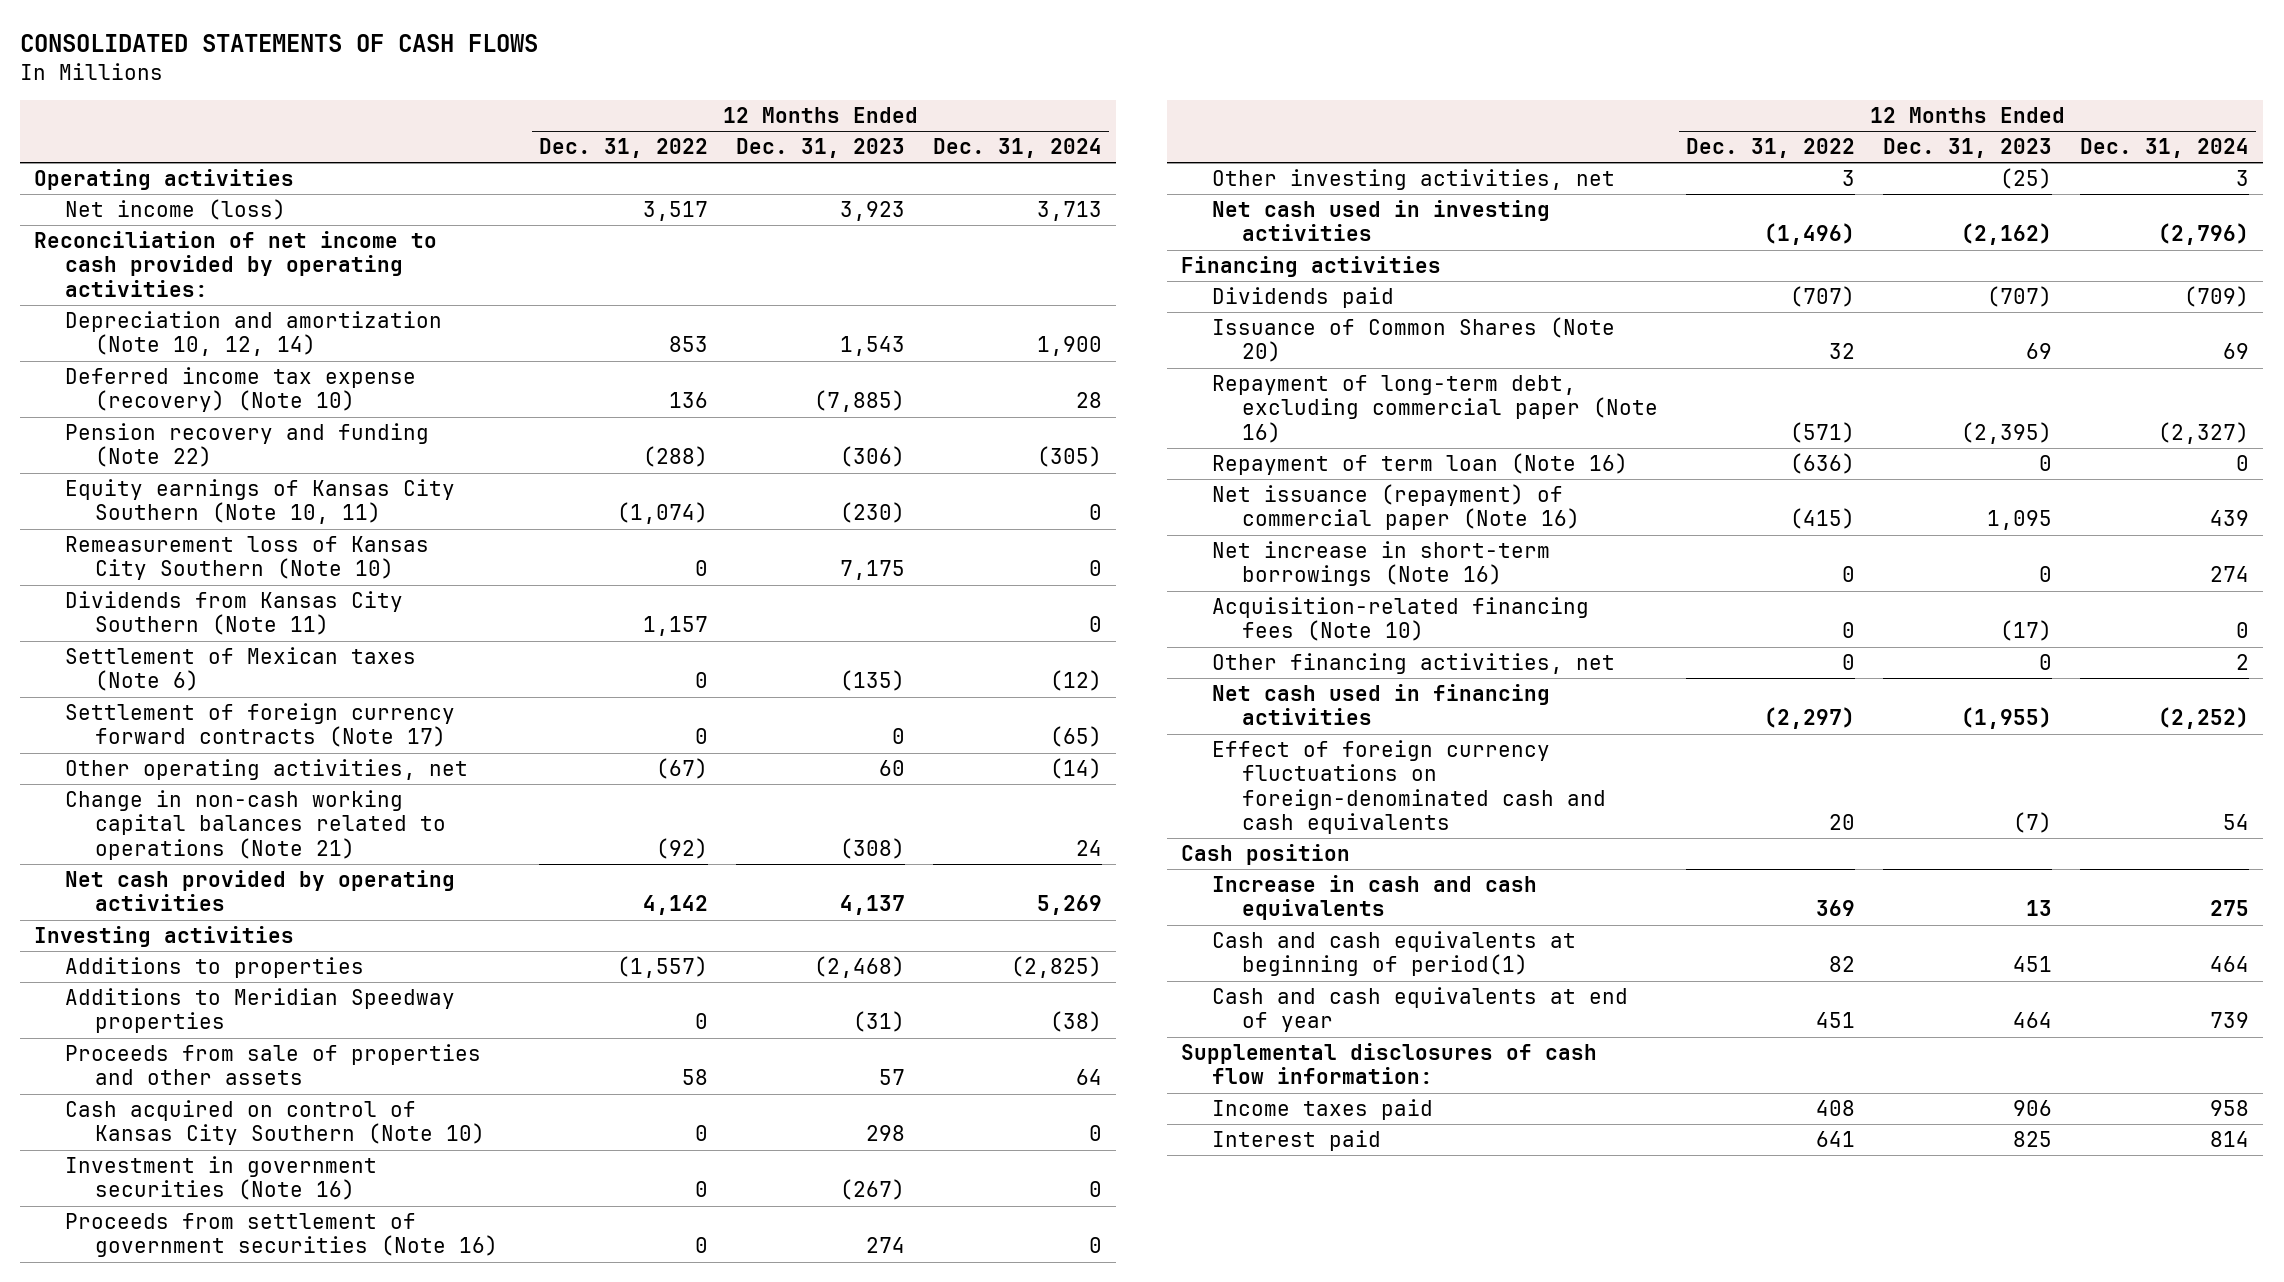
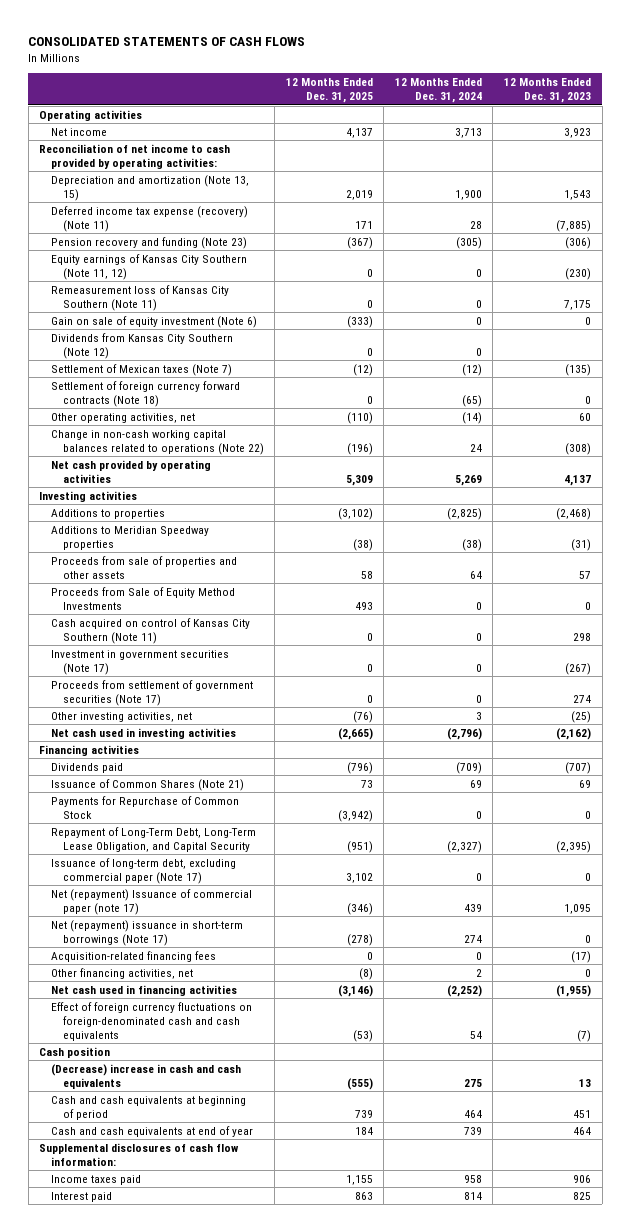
- | 12 Months Ended Dec. 31, 2022 | 12 Months Ended Dec. 31, 2023 | 12 Months Ended Dec. 31, 2024
+ | 12 Months Ended Dec. 31, 2025 | 12 Months Ended Dec. 31, 2024 | 12 Months Ended Dec. 31, 2023
- Net income (loss) | 3,517 | 3,923 | 3,713
+ Net income | 4,137 | 3,713 | 3,923
- Depreciation and amortization (Note 10, 12, 14) | 853 | 1,543 | 1,900
- Deferred income tax expense (recovery) (Note 10) | 136 | (7,885) | 28
- Pension recovery and funding (Note 22) | (288) | (306) | (305)
- Equity earnings of Kansas City Southern (Note 10, 11) | (1,074) | (230) | 0
- Remeasurement loss of Kansas City Southern (Note 10) | 0 | 7,175 | 0
- Dividends from Kansas City Southern (Note 11) | 1,157 | | 0
- Settlement of Mexican taxes (Note 6) | 0 | (135) | (12)
- Settlement of foreign currency forward contracts (Note 17) | 0 | 0 | (65)
+ Depreciation and amortization (Note 13, 15) | 2,019 | 1,900 | 1,543
+ Deferred income tax expense (recovery) (Note 11) | 171 | 28 | (7,885)
+ Pension recovery and funding (Note 23) | (367) | (305) | (306)
+ Equity earnings of Kansas City Southern (Note 11, 12) | 0 | 0 | (230)
+ Remeasurement loss of Kansas City Southern (Note 11) | 0 | 0 | 7,175
+ Gain on sale of equity investment (Note 6) | (333) | 0 | 0
+ Dividends from Kansas City Southern (Note 12) | 0 | 0 |
+ Settlement of Mexican taxes (Note 7) | (12) | (12) | (135)
+ Settlement of foreign currency forward contracts (Note 18) | 0 | (65) | 0
- Change in non-cash working capital balances related to operations (Note 21) | (92) | (308) | 24
+ Change in non-cash working capital balances related to operations (Note 22) | (196) | 24 | (308)
- Cash acquired on control of Kansas City Southern (Note 10) | 0 | 298 | 0
- Investment in government securities (Note 16) | 0 | (267) | 0
- Proceeds from settlement of government securities (Note 16) | 0 | 274 | 0
+ Proceeds from Sale of Equity Method Investments | 493 | 0 | 0
+ Cash acquired on control of Kansas City Southern (Note 11) | 0 | 0 | 298
+ Investment in government securities (Note 17) | 0 | 0 | (267)
+ Proceeds from settlement of government securities (Note 17) | 0 | 0 | 274
- Issuance of Common Shares (Note 20) | 32 | 69 | 69
- Repayment of long-term debt, excluding commercial paper (Note 16) | (571) | (2,395) | (2,327)
- Repayment of term loan (Note 16) | (636) | 0 | 0
- Net issuance (repayment) of commercial paper (Note 16) | (415) | 1,095 | 439
- Net increase in short-term borrowings (Note 16) | 0 | 0 | 274
- Acquisition-related financing fees (Note 10) | 0 | (17) | 0
+ Issuance of Common Shares (Note 21) | 73 | 69 | 69
+ Payments for Repurchase of Common Stock | (3,942) | 0 | 0
+ Repayment of Long-Term Debt, Long-Term Lease Obligation, and Capital Security | (951) | (2,327) | (2,395)
+ Issuance of long-term debt, excluding commercial paper (Note 17) | 3,102 | 0 | 0
+ Net (repayment) Issuance of commercial paper (note 17) | (346) | 439 | 1,095
+ Net (repayment) issuance in short-term borrowings (Note 17) | (278) | 274 | 0
+ Acquisition-related financing fees | 0 | 0 | (17)
- Increase in cash and cash equivalents | 369 | 13 | 275
- Cash and cash equivalents at beginning of period(1) | 82 | 451 | 464
+ (Decrease) increase in cash and cash equivalents | (555) | 275 | 13
+ Cash and cash equivalents at beginning of period | 739 | 464 | 451

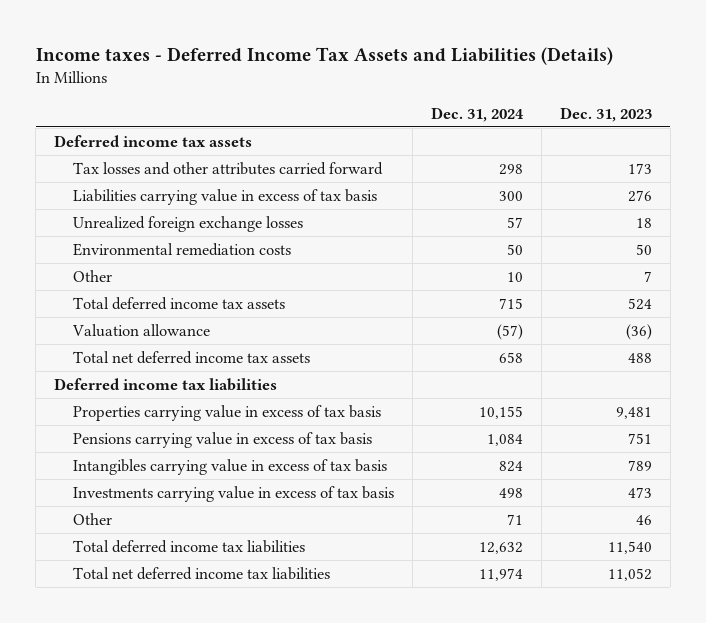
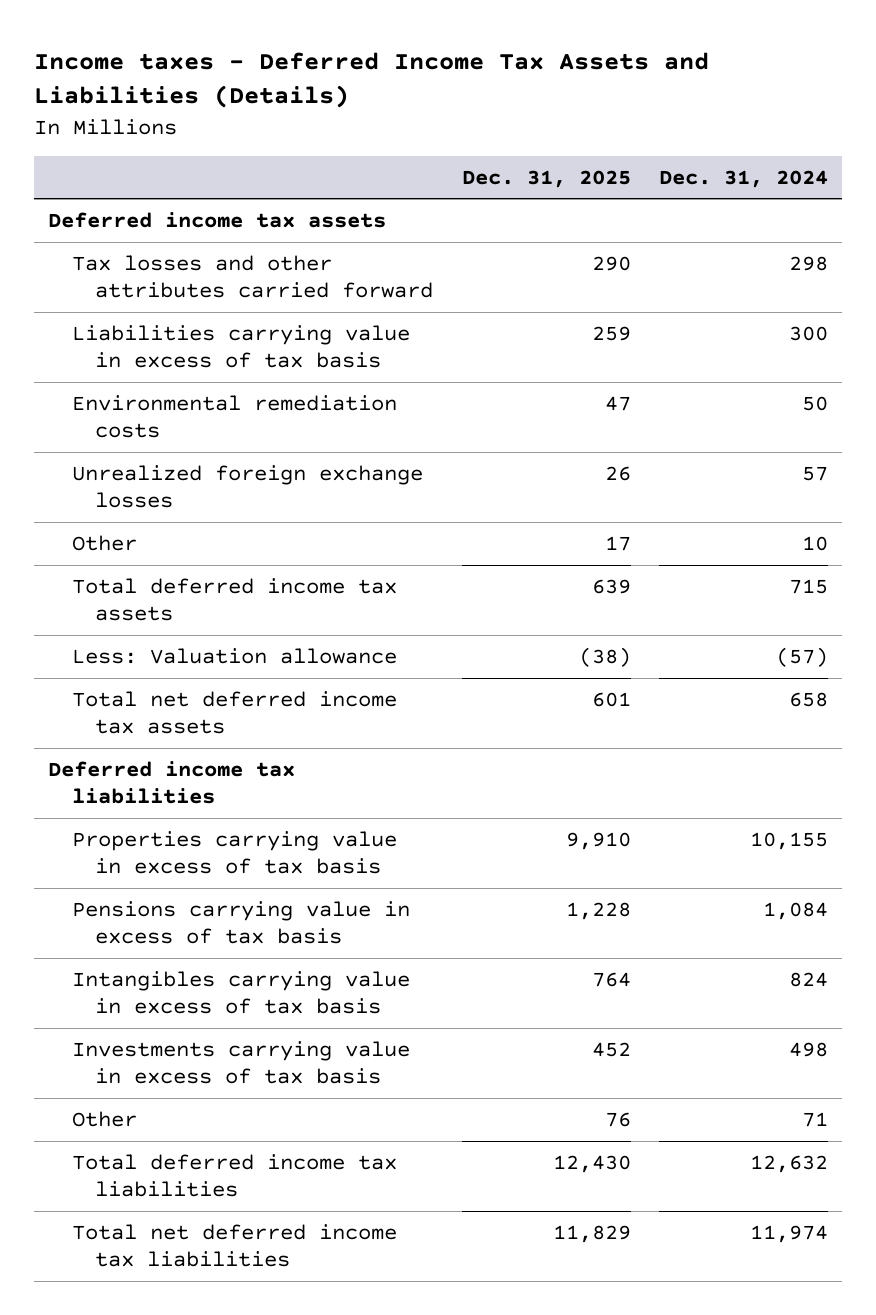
- | Dec. 31, 2024 | Dec. 31, 2023
+ | Dec. 31, 2025 | Dec. 31, 2024
moved down: Unrealized foreign exchange losses | 26 | 57
- Valuation allowance | (57) | (36)
+ Less: Valuation allowance | (38) | (57)

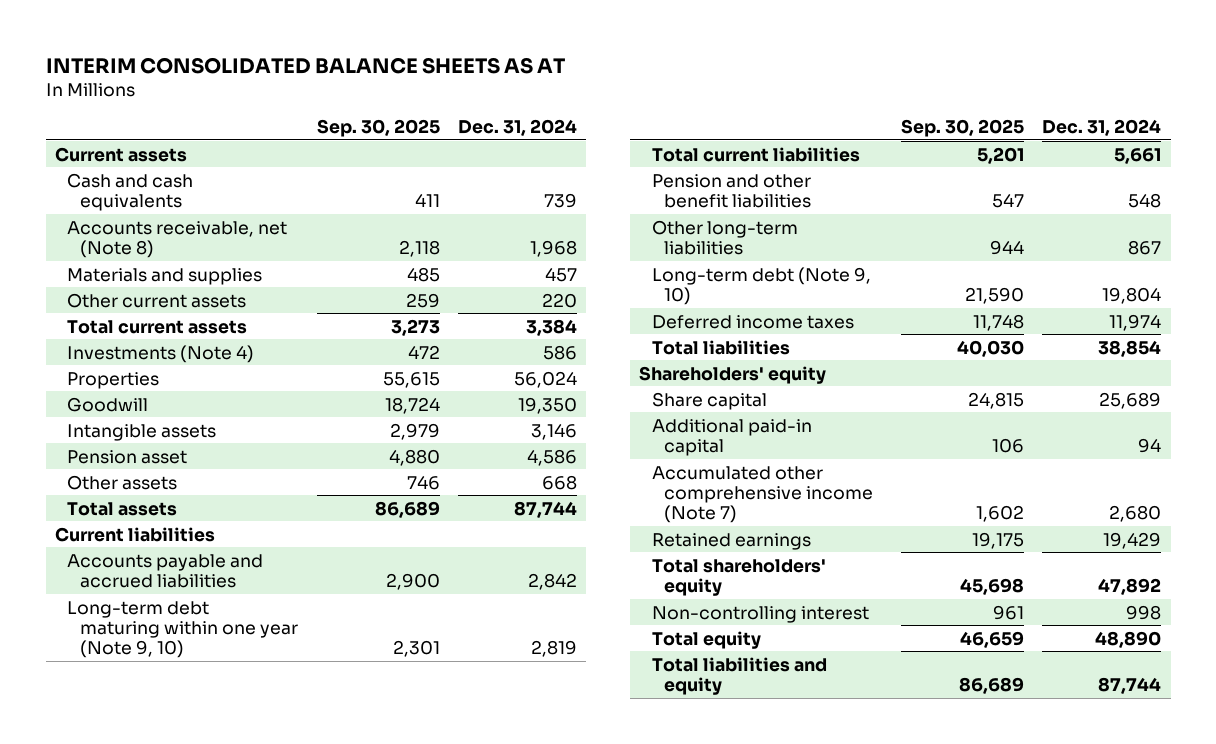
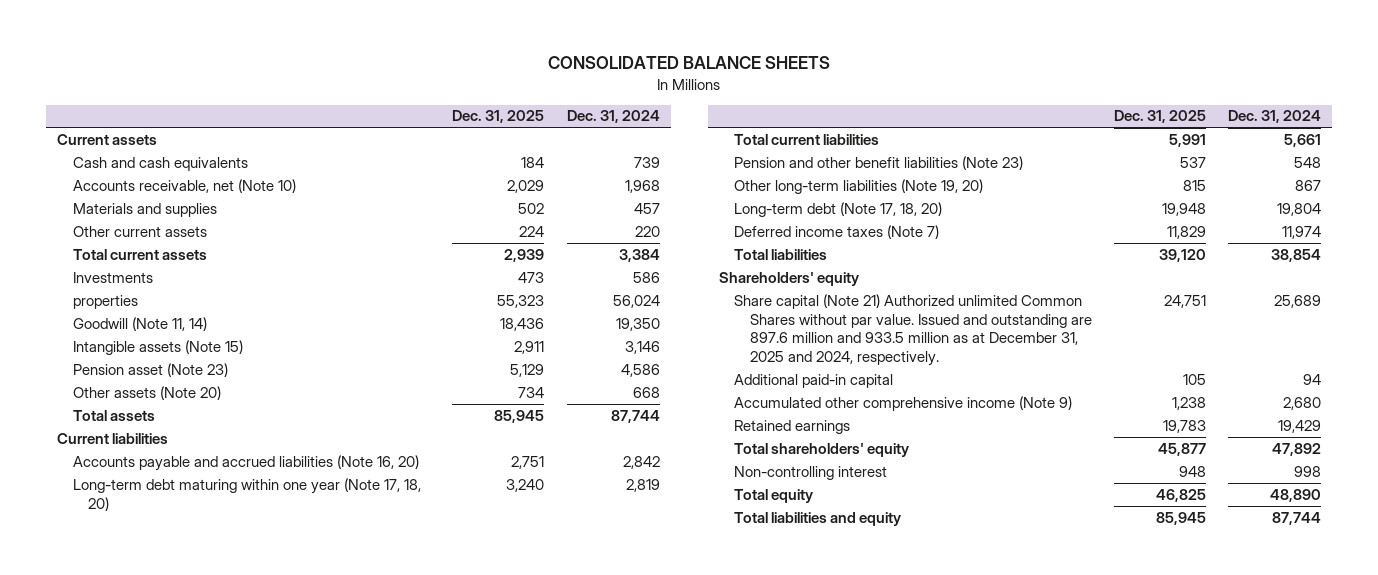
- INTERIM CONSOLIDATED BALANCE SHEETS AS AT
+ CONSOLIDATED BALANCE SHEETS
- | Sep. 30, 2025 | Dec. 31, 2024
+ | Dec. 31, 2025 | Dec. 31, 2024
- Accounts receivable, net (Note 8) | 2,118 | 1,968
+ Accounts receivable, net (Note 10) | 2,029 | 1,968
- Investments (Note 4) | 472 | 586
- Properties | 55,615 | 56,024
- Goodwill | 18,724 | 19,350
- Intangible assets | 2,979 | 3,146
- Pension asset | 4,880 | 4,586
- Other assets | 746 | 668
+ Investments | 473 | 586
+ properties | 55,323 | 56,024
+ Goodwill (Note 11, 14) | 18,436 | 19,350
+ Intangible assets (Note 15) | 2,911 | 3,146
+ Pension asset (Note 23) | 5,129 | 4,586
+ Other assets (Note 20) | 734 | 668
- Accounts payable and accrued liabilities | 2,900 | 2,842
- Long-term debt maturing within one year (Note 9, 10) | 2,301 | 2,819
+ Accounts payable and accrued liabilities (Note 16, 20) | 2,751 | 2,842
+ Long-term debt maturing within one year (Note 17, 18, 20) | 3,240 | 2,819
- Pension and other benefit liabilities | 547 | 548
- Other long-term liabilities | 944 | 867
- Long-term debt (Note 9, 10) | 21,590 | 19,804
- Deferred income taxes | 11,748 | 11,974
+ Pension and other benefit liabilities (Note 23) | 537 | 548
+ Other long-term liabilities (Note 19, 20) | 815 | 867
+ Long-term debt (Note 17, 18, 20) | 19,948 | 19,804
+ Deferred income taxes (Note 7) | 11,829 | 11,974
- Share capital | 24,815 | 25,689
+ Share capital (Note 21) Authorized unlimited Common Shares without par value. Issued and outstanding are 897.6 million and 933.5 million as at December 31, 2025 and 2024, respectively. | 24,751 | 25,689
- Accumulated other comprehensive income (Note 7) | 1,602 | 2,680
+ Accumulated other comprehensive income (Note 9) | 1,238 | 2,680

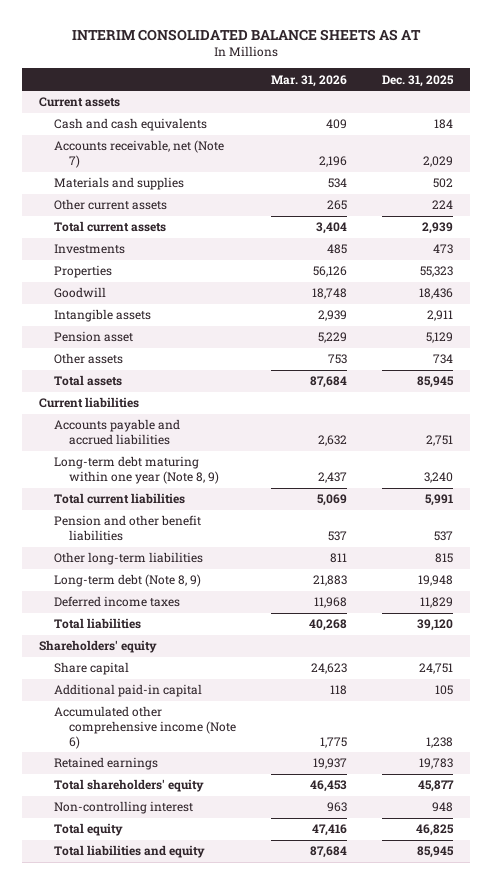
- CONSOLIDATED BALANCE SHEETS
+ INTERIM CONSOLIDATED BALANCE SHEETS AS AT
- | Dec. 31, 2025 | Dec. 31, 2024
+ | Mar. 31, 2026 | Dec. 31, 2025
- Accounts receivable, net (Note 10) | 2,029 | 1,968
+ Accounts receivable, net (Note 7) | 2,196 | 2,029
- properties | 55,323 | 56,024
- Goodwill (Note 11, 14) | 18,436 | 19,350
- Intangible assets (Note 15) | 2,911 | 3,146
- Pension asset (Note 23) | 5,129 | 4,586
- Other assets (Note 20) | 734 | 668
+ Properties | 56,126 | 55,323
+ Goodwill | 18,748 | 18,436
+ Intangible assets | 2,939 | 2,911
+ Pension asset | 5,229 | 5,129
+ Other assets | 753 | 734
- Accounts payable and accrued liabilities (Note 16, 20) | 2,751 | 2,842
- Long-term debt maturing within one year (Note 17, 18, 20) | 3,240 | 2,819
+ Accounts payable and accrued liabilities | 2,632 | 2,751
+ Long-term debt maturing within one year (Note 8, 9) | 2,437 | 3,240
- Pension and other benefit liabilities (Note 23) | 537 | 548
- Other long-term liabilities (Note 19, 20) | 815 | 867
- Long-term debt (Note 17, 18, 20) | 19,948 | 19,804
- Deferred income taxes (Note 7) | 11,829 | 11,974
+ Pension and other benefit liabilities | 537 | 537
+ Other long-term liabilities | 811 | 815
+ Long-term debt (Note 8, 9) | 21,883 | 19,948
+ Deferred income taxes | 11,968 | 11,829
- Share capital (Note 21) Authorized unlimited Common Shares without par value. Issued and outstanding are 897.6 million and 933.5 million as at December 31, 2025 and 2024, respectively. | 24,751 | 25,689
+ Share capital | 24,623 | 24,751
- Accumulated other comprehensive income (Note 9) | 1,238 | 2,680
+ Accumulated other comprehensive income (Note 6) | 1,775 | 1,238

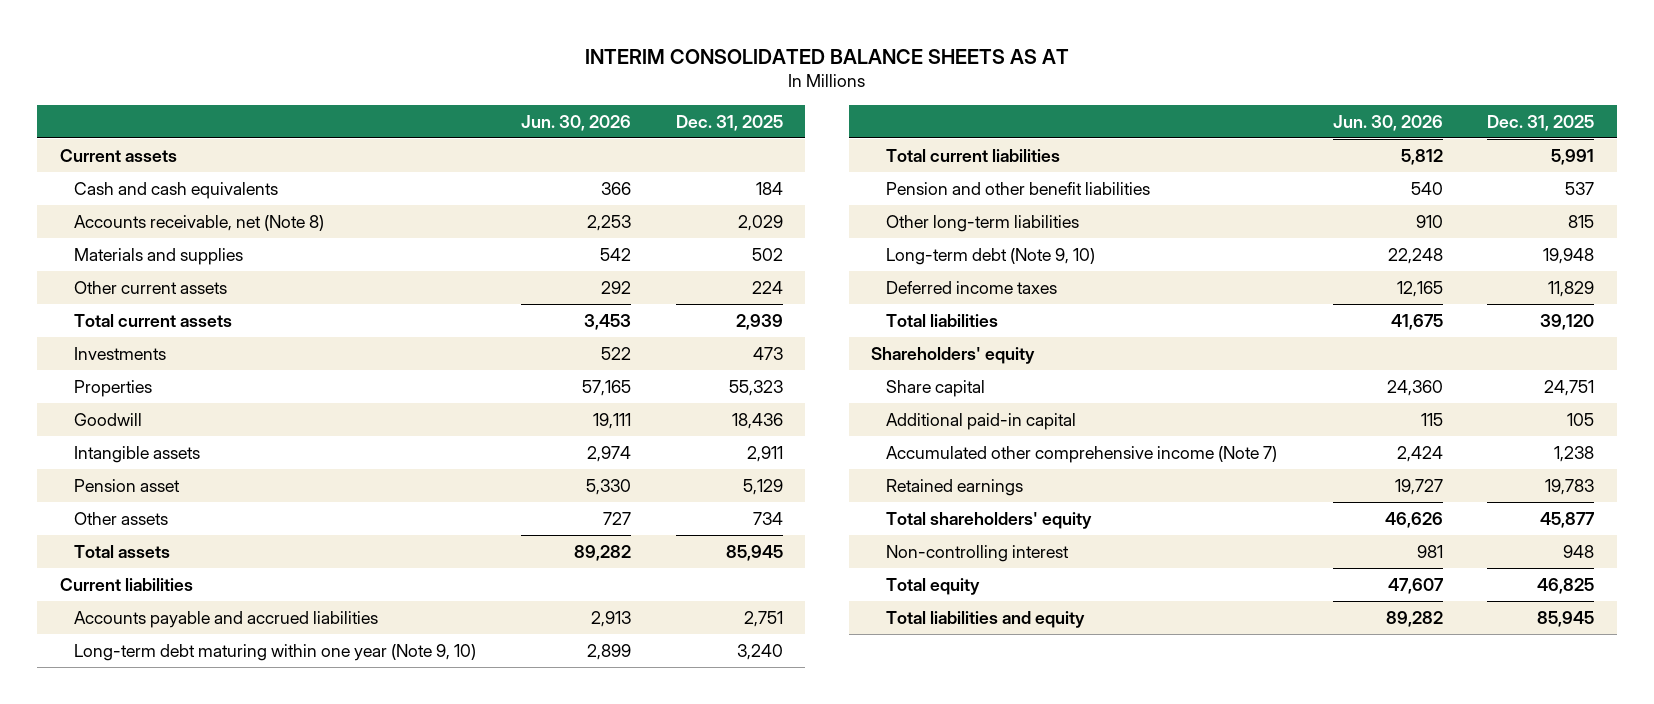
- | Mar. 31, 2026 | Dec. 31, 2025
+ | Jun. 30, 2026 | Dec. 31, 2025
- Accounts receivable, net (Note 7) | 2,196 | 2,029
+ Accounts receivable, net (Note 8) | 2,253 | 2,029
- Long-term debt maturing within one year (Note 8, 9) | 2,437 | 3,240
+ Long-term debt maturing within one year (Note 9, 10) | 2,899 | 3,240
- Long-term debt (Note 8, 9) | 21,883 | 19,948
+ Long-term debt (Note 9, 10) | 22,248 | 19,948
- Accumulated other comprehensive income (Note 6) | 1,775 | 1,238
+ Accumulated other comprehensive income (Note 7) | 2,424 | 1,238

